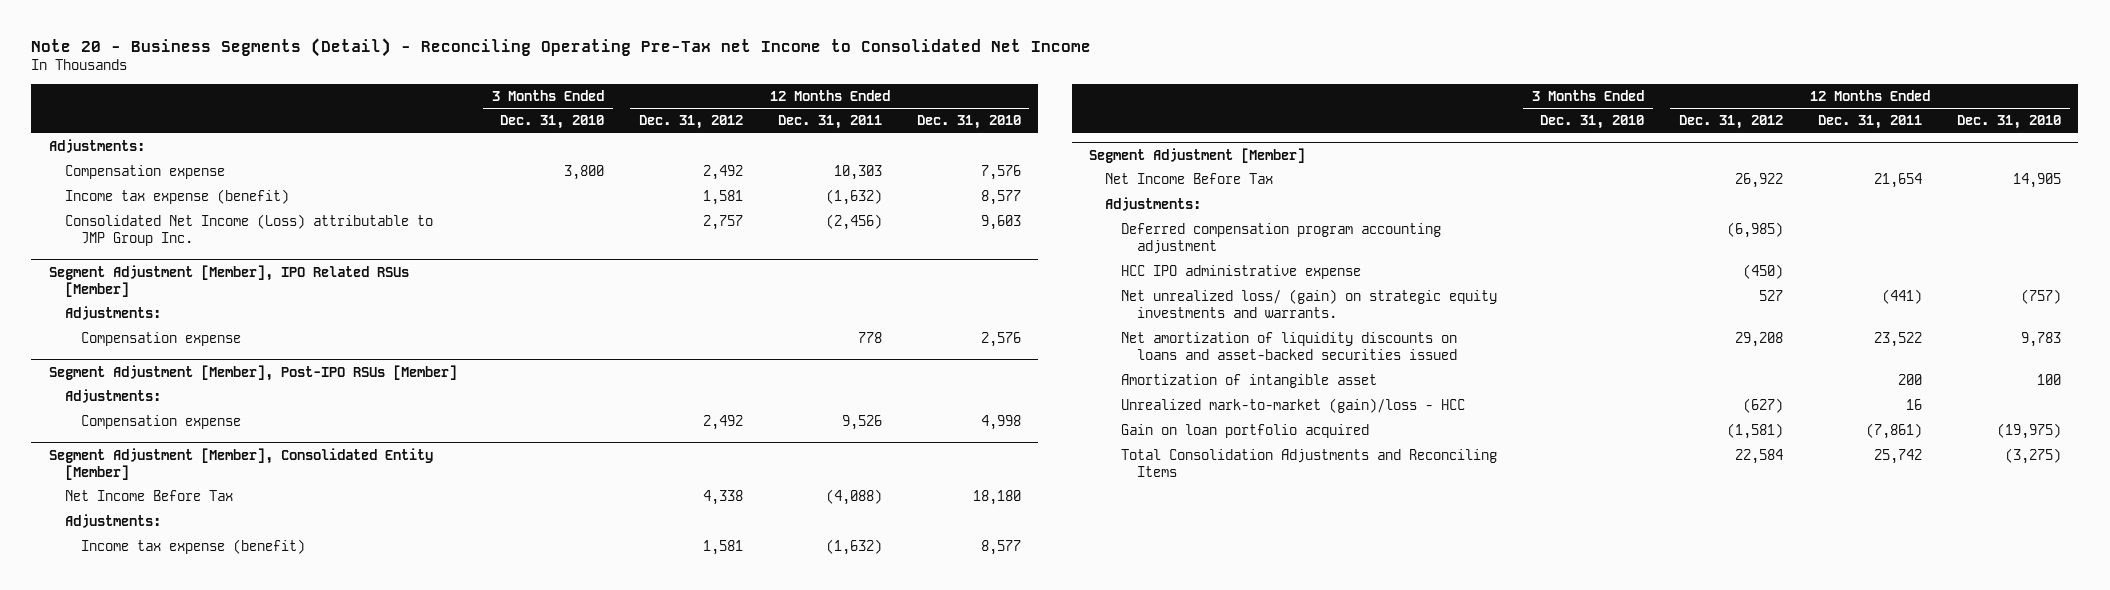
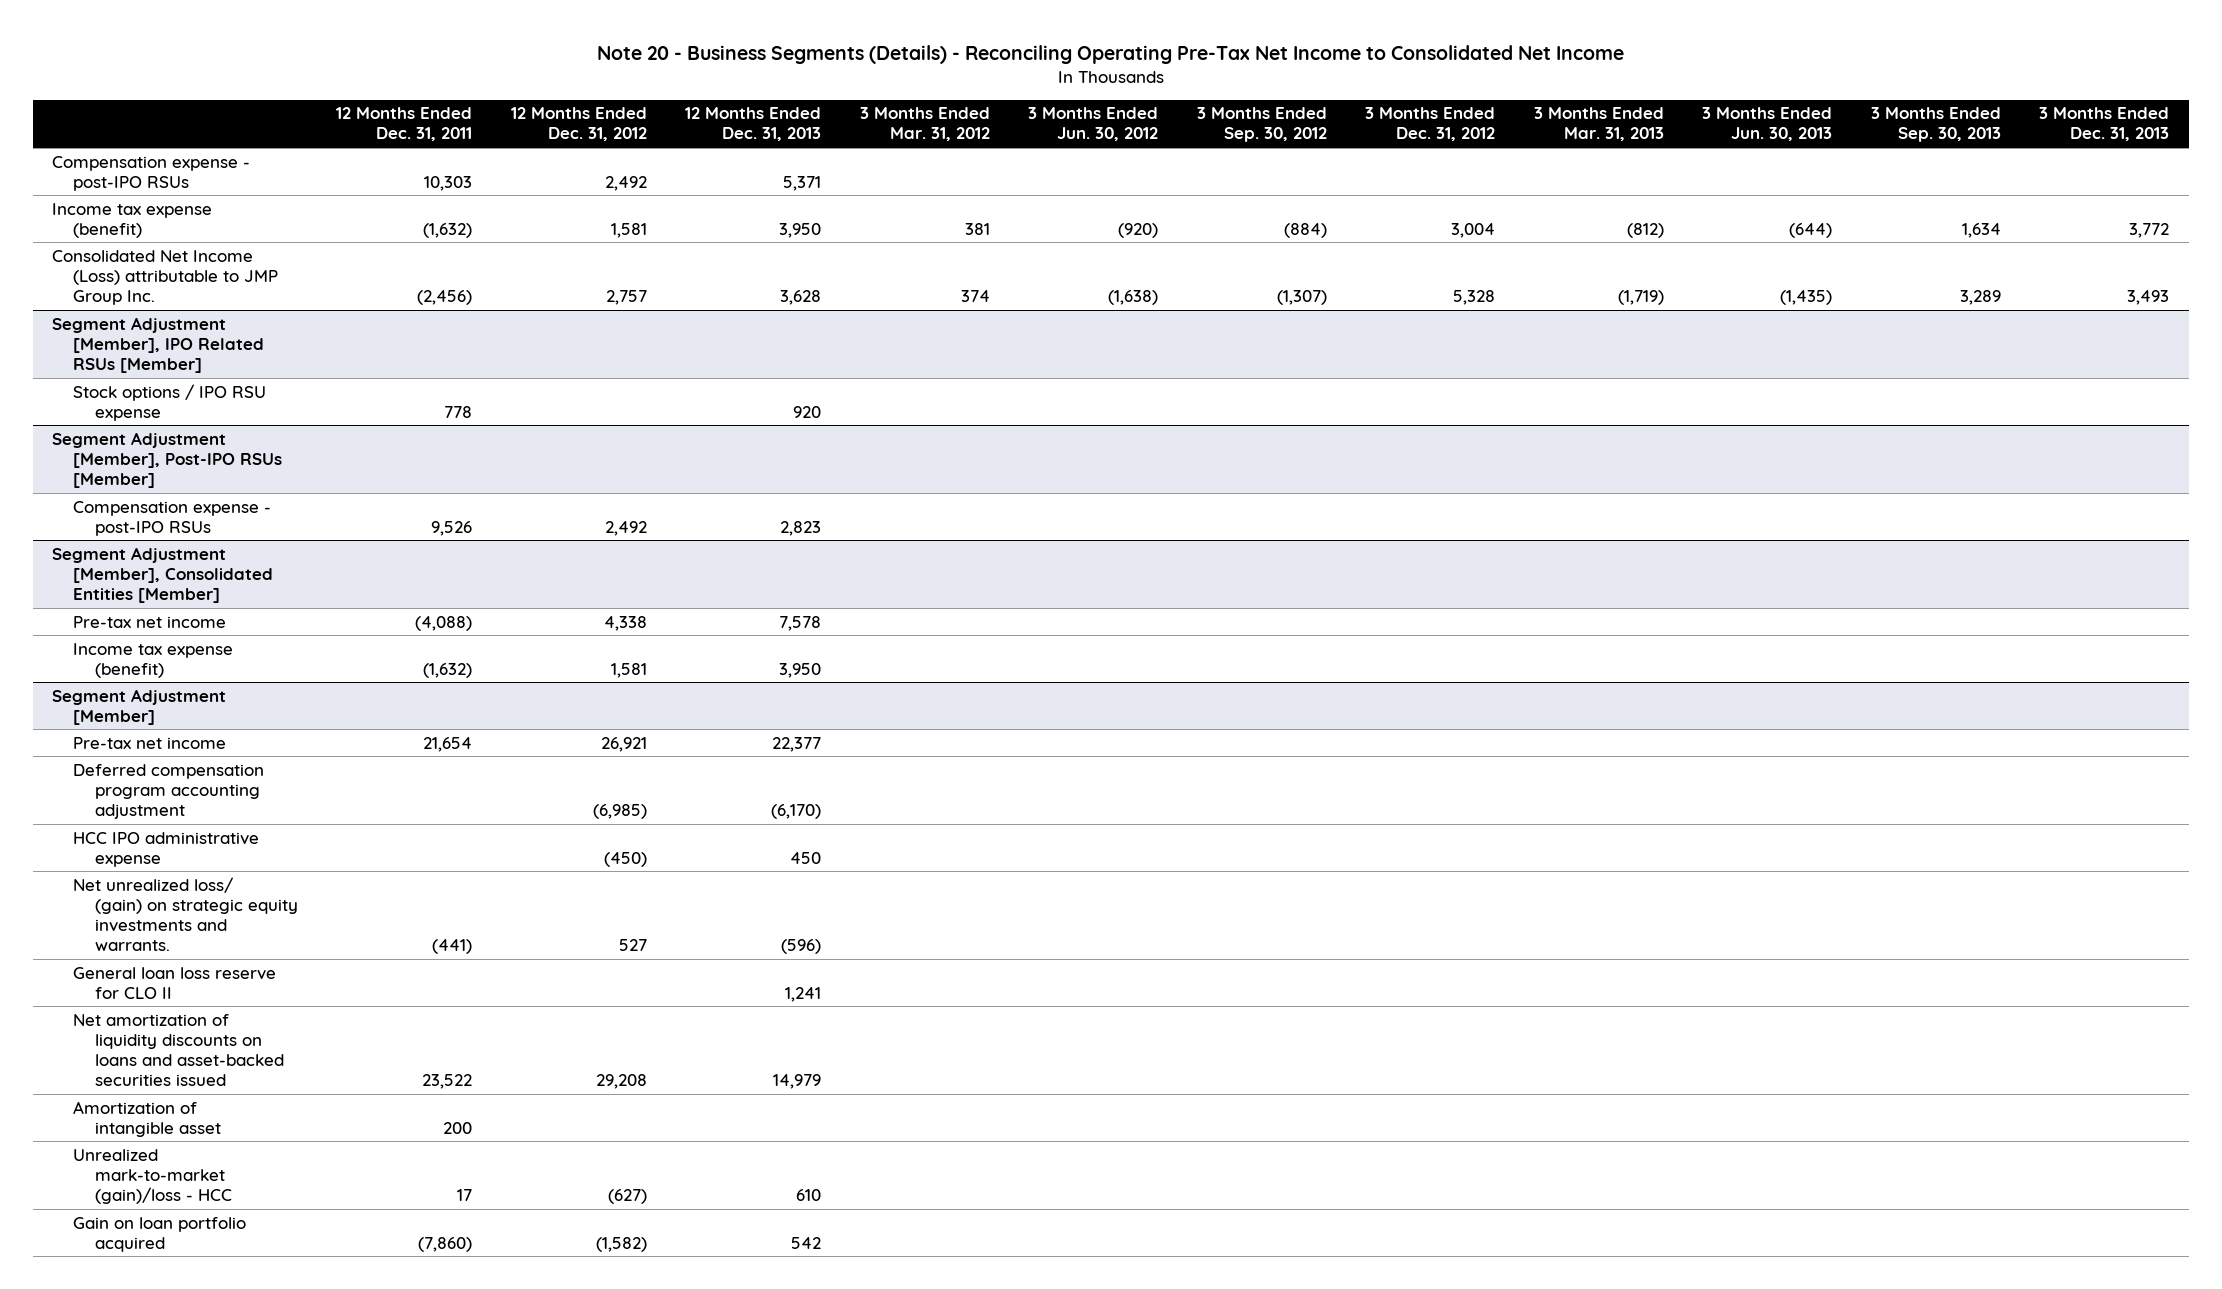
- Note 20 - Business Segments (Detail) - Reconciling Operating Pre-Tax net Income to Consolidated Net Income
+ Note 20 - Business Segments (Details) - Reconciling Operating Pre-Tax Net Income to Consolidated Net Income
- | 3 Months Ended Dec. 31, 2010 | 12 Months Ended Dec. 31, 2012 | 12 Months Ended Dec. 31, 2011 | 12 Months Ended Dec. 31, 2010
+ | 12 Months Ended Dec. 31, 2011 | 12 Months Ended Dec. 31, 2012 | 12 Months Ended Dec. 31, 2013 | 3 Months Ended Mar. 31, 2012 | 3 Months Ended Jun. 30, 2012 | 3 Months Ended Sep. 30, 2012 | 3 Months Ended Dec. 31, 2012 | 3 Months Ended Mar. 31, 2013 | 3 Months Ended Jun. 30, 2013 | 3 Months Ended Sep. 30, 2013 | 3 Months Ended Dec. 31, 2013
- Adjustments:
- Compensation expense | 3,800 | 2,492 | 10,303 | 7,576
+ Compensation expense - post-IPO RSUs | 10,303 | 2,492 | 5,371 | | | | | | | |
@ Segment Adjustment [Member], IPO Related RSUs [Member]
- Adjustments:
- Compensation expense | | | 778 | 2,576
+ Stock options / IPO RSU expense | 778 | | 920 | | | | | | | |
@ Segment Adjustment [Member], Post-IPO RSUs [Member]
- Adjustments:
- Compensation expense | | 2,492 | 9,526 | 4,998
- Segment Adjustment [Member], Consolidated Entity [Member]
- Net Income Before Tax | | 4,338 | (4,088) | 18,180
- Adjustments:
@ Segment Adjustment [Member], Post-IPO RSUs [Member]
+ Compensation expense - post-IPO RSUs | 9,526 | 2,492 | 2,823 | | | | | | | |
+ Segment Adjustment [Member], Consolidated Entities [Member]
+ Pre-tax net income | (4,088) | 4,338 | 7,578 | | | | | | | |
@ Segment Adjustment [Member]
- Net Income Before Tax | | 26,922 | 21,654 | 14,905
- Adjustments:
+ Pre-tax net income | 21,654 | 26,921 | 22,377 | | | | | | | |
+ General loan loss reserve for CLO II | | | 1,241 | | | | | | | |
- Unrealized mark-to-market (gain)/loss - HCC | | (627) | 16 |
- Gain on loan portfolio acquired | | (1,581) | (7,861) | (19,975)
- Total Consolidation Adjustments and Reconciling Items | | 22,584 | 25,742 | (3,275)
+ Unrealized mark-to-market (gain)/loss - HCC | 17 | (627) | 610 | | | | | | | |
+ Gain on loan portfolio acquired | (7,860) | (1,582) | 542 | | | | | | | |

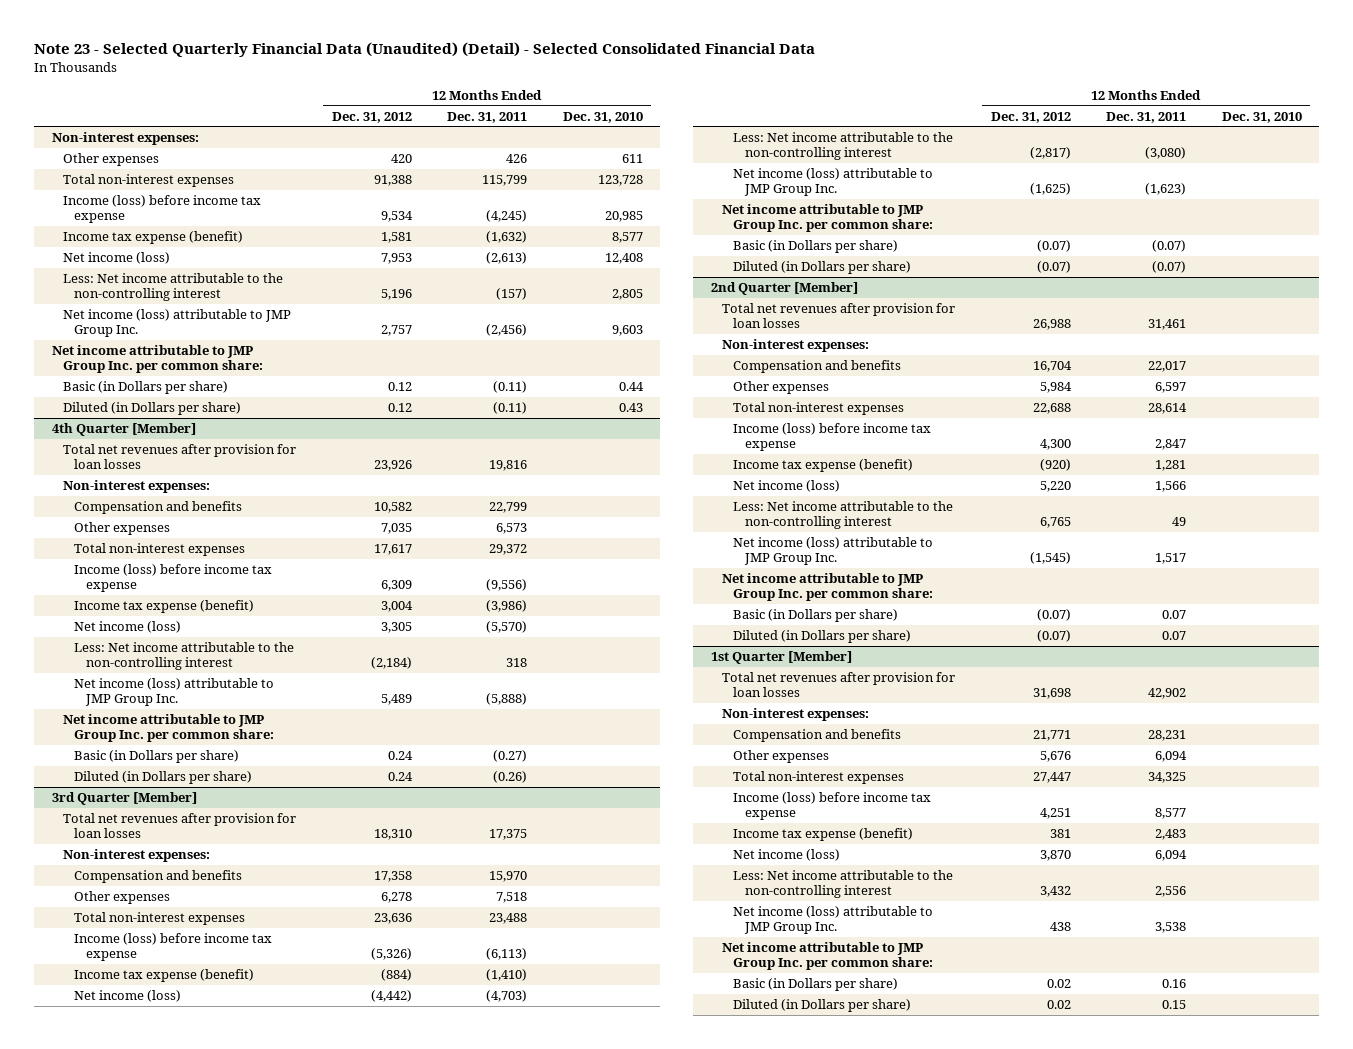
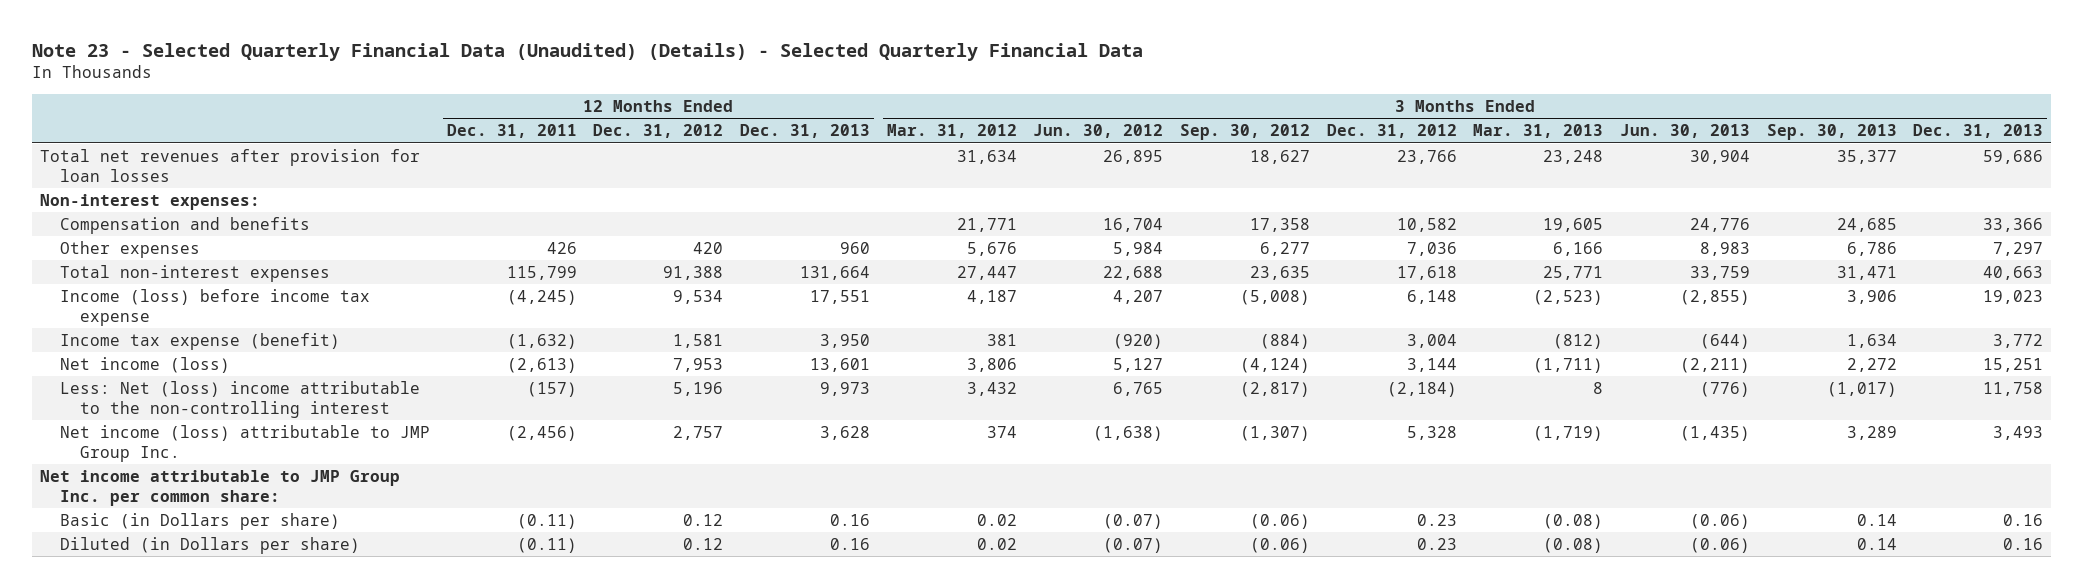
- Note 23 - Selected Quarterly Financial Data (Unaudited) (Detail) - Selected Consolidated Financial Data
+ Note 23 - Selected Quarterly Financial Data (Unaudited) (Details) - Selected Quarterly Financial Data
- | 12 Months Ended Dec. 31, 2012 | 12 Months Ended Dec. 31, 2011 | 12 Months Ended Dec. 31, 2010
+ | 12 Months Ended Dec. 31, 2011 | 12 Months Ended Dec. 31, 2012 | 12 Months Ended Dec. 31, 2013 | 3 Months Ended Mar. 31, 2012 | 3 Months Ended Jun. 30, 2012 | 3 Months Ended Sep. 30, 2012 | 3 Months Ended Dec. 31, 2012 | 3 Months Ended Mar. 31, 2013 | 3 Months Ended Jun. 30, 2013 | 3 Months Ended Sep. 30, 2013 | 3 Months Ended Dec. 31, 2013
+ Total net revenues after provision for loan losses | | | | 31,634 | 26,895 | 18,627 | 23,766 | 23,248 | 30,904 | 35,377 | 59,686
+ Compensation and benefits | | | | 21,771 | 16,704 | 17,358 | 10,582 | 19,605 | 24,776 | 24,685 | 33,366
- Less: Net income attributable to the non-controlling interest | 5,196 | (157) | 2,805
+ Less: Net (loss) income attributable to the non-controlling interest | (157) | 5,196 | 9,973 | 3,432 | 6,765 | (2,817) | (2,184) | 8 | (776) | (1,017) | 11,758
- 4th Quarter [Member]
- Total net revenues after provision for loan losses | 23,926 | 19,816 |
- Non-interest expenses:
- Compensation and benefits | 10,582 | 22,799 |
- Other expenses | 7,035 | 6,573 |
- Total non-interest expenses | 17,617 | 29,372 |
- Income (loss) before income tax expense | 6,309 | (9,556) |
- Income tax expense (benefit) | 3,004 | (3,986) |
- Net income (loss) | 3,305 | (5,570) |
- Less: Net income attributable to the non-controlling interest | (2,184) | 318 |
- Net income (loss) attributable to JMP Group Inc. | 5,489 | (5,888) |
- Net income attributable to JMP Group Inc. per common share:
- Basic (in Dollars per share) | 0.24 | (0.27) |
- Diluted (in Dollars per share) | 0.24 | (0.26) |
- 3rd Quarter [Member]
- Total net revenues after provision for loan losses | 18,310 | 17,375 |
- Non-interest expenses:
- Compensation and benefits | 17,358 | 15,970 |
- Other expenses | 6,278 | 7,518 |
- Total non-interest expenses | 23,636 | 23,488 |
- Income (loss) before income tax expense | (5,326) | (6,113) |
- Income tax expense (benefit) | (884) | (1,410) |
- Net income (loss) | (4,442) | (4,703) |
- Less: Net income attributable to the non-controlling interest | (2,817) | (3,080) |
- Net income (loss) attributable to JMP Group Inc. | (1,625) | (1,623) |
- Net income attributable to JMP Group Inc. per common share:
- Basic (in Dollars per share) | (0.07) | (0.07) |
- Diluted (in Dollars per share) | (0.07) | (0.07) |
- 2nd Quarter [Member]
- Total net revenues after provision for loan losses | 26,988 | 31,461 |
- Non-interest expenses:
- Compensation and benefits | 16,704 | 22,017 |
- Other expenses | 5,984 | 6,597 |
- Total non-interest expenses | 22,688 | 28,614 |
- Income (loss) before income tax expense | 4,300 | 2,847 |
- Income tax expense (benefit) | (920) | 1,281 |
- Net income (loss) | 5,220 | 1,566 |
- Less: Net income attributable to the non-controlling interest | 6,765 | 49 |
- Net income (loss) attributable to JMP Group Inc. | (1,545) | 1,517 |
- Net income attributable to JMP Group Inc. per common share:
- Basic (in Dollars per share) | (0.07) | 0.07 |
- Diluted (in Dollars per share) | (0.07) | 0.07 |
- 1st Quarter [Member]
- Total net revenues after provision for loan losses | 31,698 | 42,902 |
- Non-interest expenses:
- Compensation and benefits | 21,771 | 28,231 |
- Other expenses | 5,676 | 6,094 |
- Total non-interest expenses | 27,447 | 34,325 |
- Income (loss) before income tax expense | 4,251 | 8,577 |
- Income tax expense (benefit) | 381 | 2,483 |
- Net income (loss) | 3,870 | 6,094 |
- Less: Net income attributable to the non-controlling interest | 3,432 | 2,556 |
- Net income (loss) attributable to JMP Group Inc. | 438 | 3,538 |
- Net income attributable to JMP Group Inc. per common share:
- Basic (in Dollars per share) | 0.02 | 0.16 |
- Diluted (in Dollars per share) | 0.02 | 0.15 |

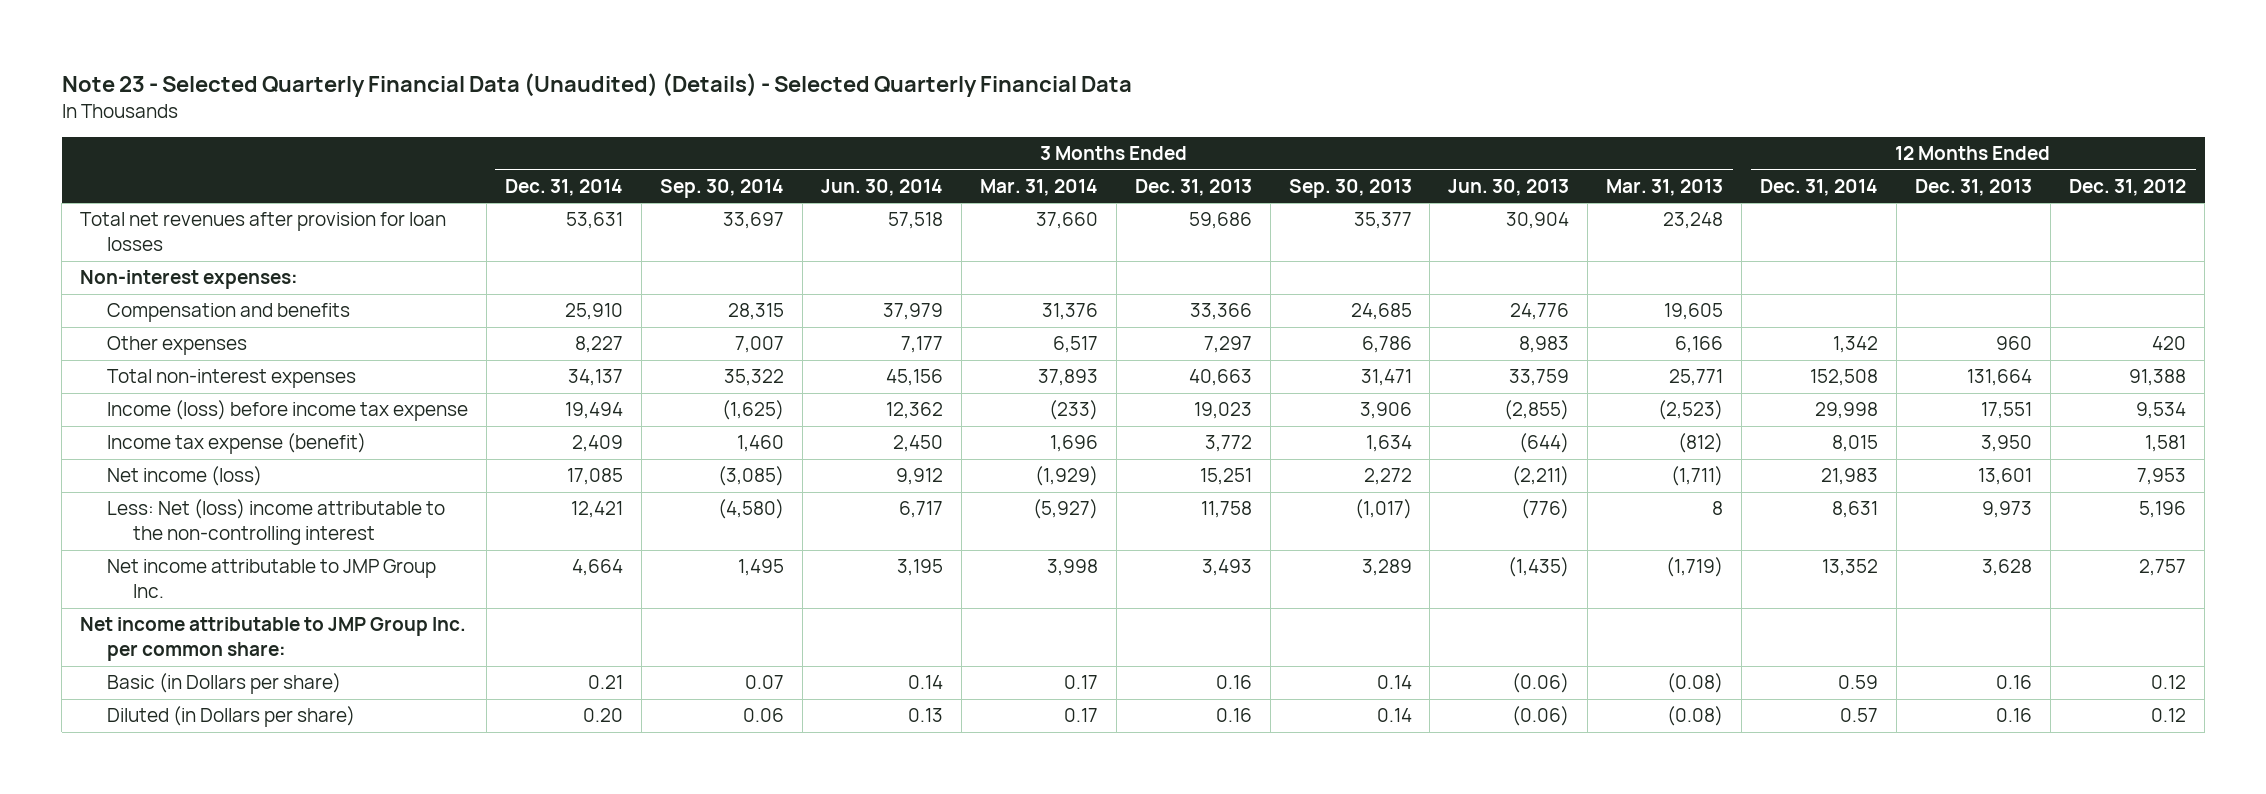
- | 12 Months Ended Dec. 31, 2011 | 12 Months Ended Dec. 31, 2012 | 12 Months Ended Dec. 31, 2013 | 3 Months Ended Mar. 31, 2012 | 3 Months Ended Jun. 30, 2012 | 3 Months Ended Sep. 30, 2012 | 3 Months Ended Dec. 31, 2012 | 3 Months Ended Mar. 31, 2013 | 3 Months Ended Jun. 30, 2013 | 3 Months Ended Sep. 30, 2013 | 3 Months Ended Dec. 31, 2013
+ | 3 Months Ended Dec. 31, 2014 | 3 Months Ended Sep. 30, 2014 | 3 Months Ended Jun. 30, 2014 | 3 Months Ended Mar. 31, 2014 | 3 Months Ended Dec. 31, 2013 | 3 Months Ended Sep. 30, 2013 | 3 Months Ended Jun. 30, 2013 | 3 Months Ended Mar. 31, 2013 | 12 Months Ended Dec. 31, 2014 | 12 Months Ended Dec. 31, 2013 | 12 Months Ended Dec. 31, 2012
- Net income (loss) attributable to JMP Group Inc. | (2,456) | 2,757 | 3,628 | 374 | (1,638) | (1,307) | 5,328 | (1,719) | (1,435) | 3,289 | 3,493
+ Net income attributable to JMP Group Inc. | 4,664 | 1,495 | 3,195 | 3,998 | 3,493 | 3,289 | (1,435) | (1,719) | 13,352 | 3,628 | 2,757

